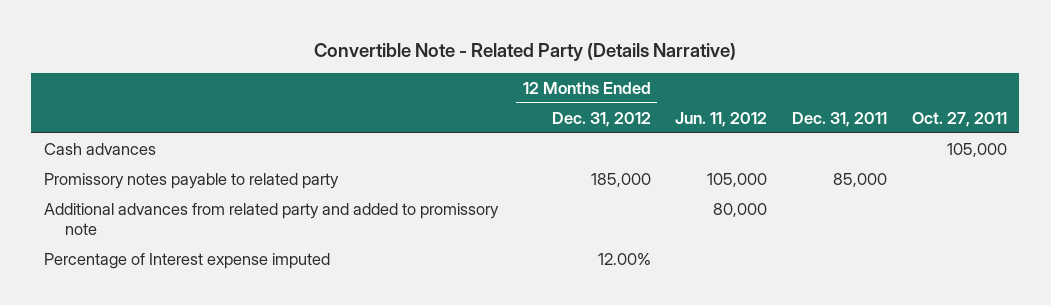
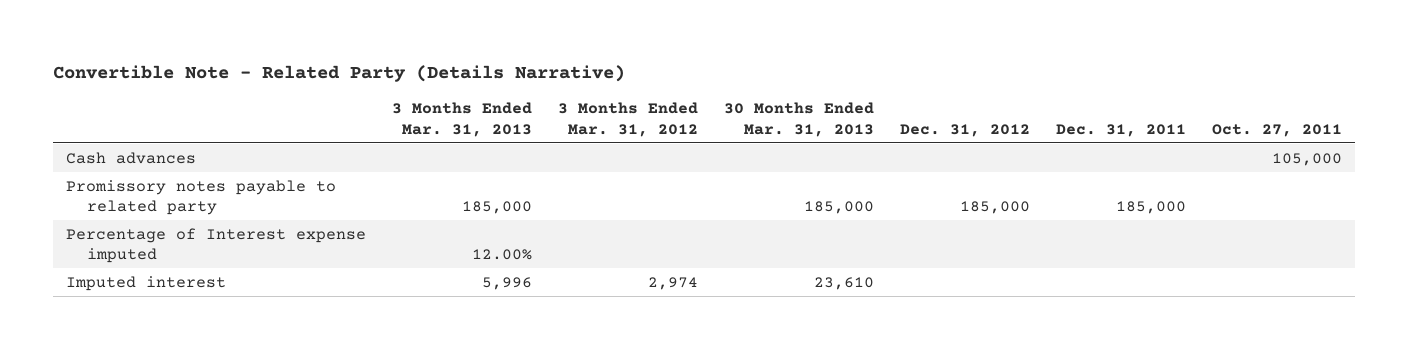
- | 12 Months Ended Dec. 31, 2012 | Jun. 11, 2012 | Dec. 31, 2011 | Oct. 27, 2011
+ | 3 Months Ended Mar. 31, 2013 | 3 Months Ended Mar. 31, 2012 | 30 Months Ended Mar. 31, 2013 | Dec. 31, 2012 | Dec. 31, 2011 | Oct. 27, 2011
- Promissory notes payable to related party | 185,000 | 105,000 | 85,000 |
- Additional advances from related party and added to promissory note | | 80,000 | |
+ Promissory notes payable to related party | 185,000 | | 185,000 | 185,000 | 185,000 |
+ Imputed interest | 5,996 | 2,974 | 23,610 | | |

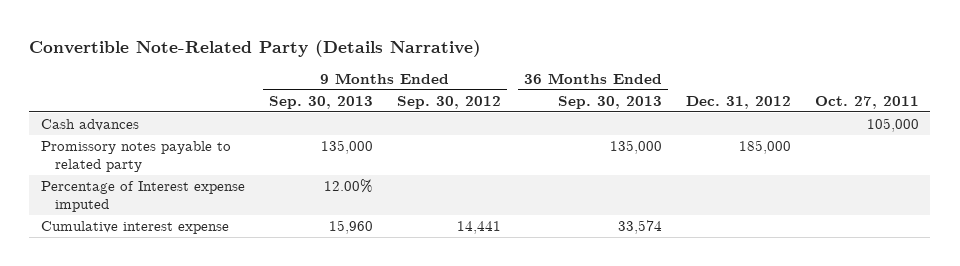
- Convertible Note - Related Party (Details Narrative)
+ Convertible Note-Related Party (Details Narrative)
- | 3 Months Ended Mar. 31, 2013 | 3 Months Ended Mar. 31, 2012 | 30 Months Ended Mar. 31, 2013 | Dec. 31, 2012 | Dec. 31, 2011 | Oct. 27, 2011
+ | 9 Months Ended Sep. 30, 2013 | 9 Months Ended Sep. 30, 2012 | 36 Months Ended Sep. 30, 2013 | Dec. 31, 2012 | Oct. 27, 2011
- Imputed interest | 5,996 | 2,974 | 23,610 | | |
+ Cumulative interest expense | 15,960 | 14,441 | 33,574 | |

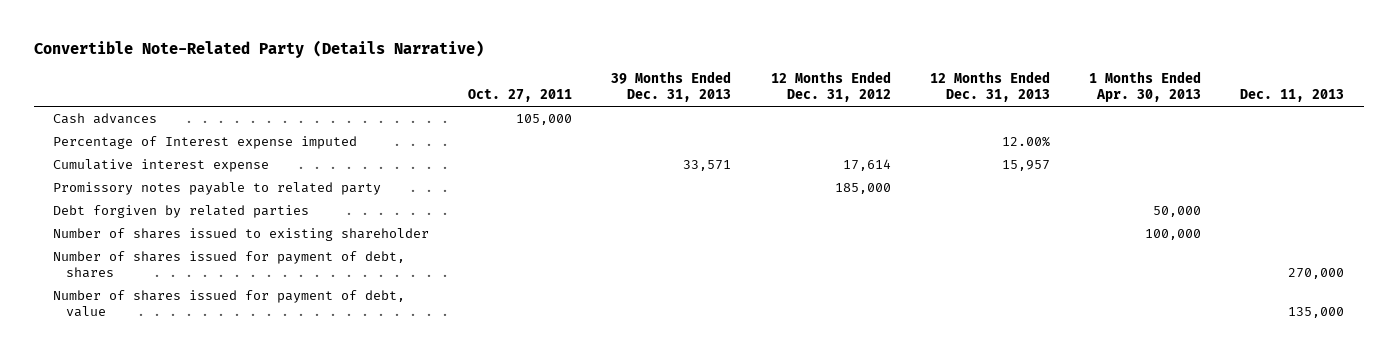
- | 9 Months Ended Sep. 30, 2013 | 9 Months Ended Sep. 30, 2012 | 36 Months Ended Sep. 30, 2013 | Dec. 31, 2012 | Oct. 27, 2011
+ | Oct. 27, 2011 | 39 Months Ended Dec. 31, 2013 | 12 Months Ended Dec. 31, 2012 | 12 Months Ended Dec. 31, 2013 | 1 Months Ended Apr. 30, 2013 | Dec. 11, 2013
moved down: Promissory notes payable to related party | | | 185,000 | | |
+ Debt forgiven by related parties | | | | | 50,000 |
+ Number of shares issued to existing shareholder | | | | | 100,000 |
+ Number of shares issued for payment of debt, shares | | | | | | 270,000
+ Number of shares issued for payment of debt, value | | | | | | 135,000

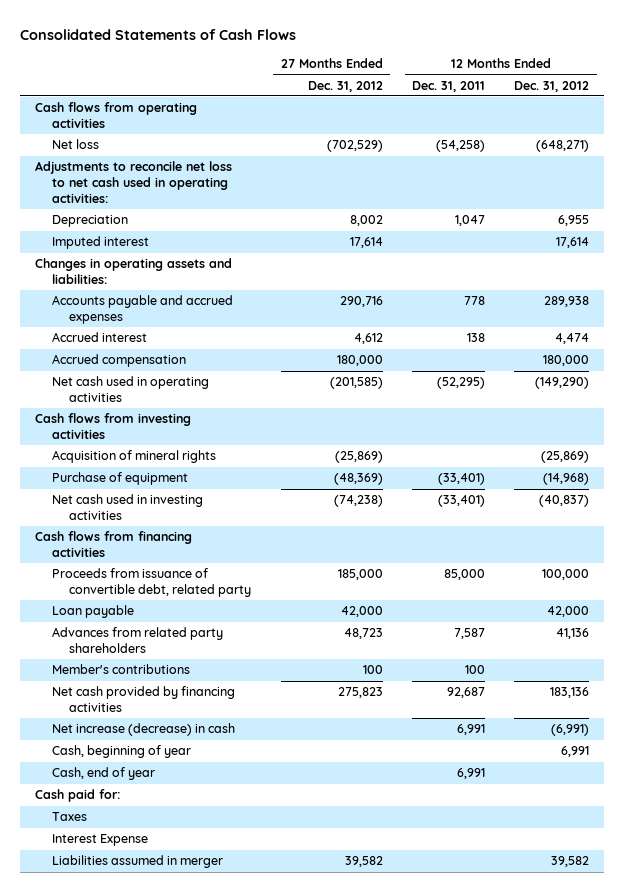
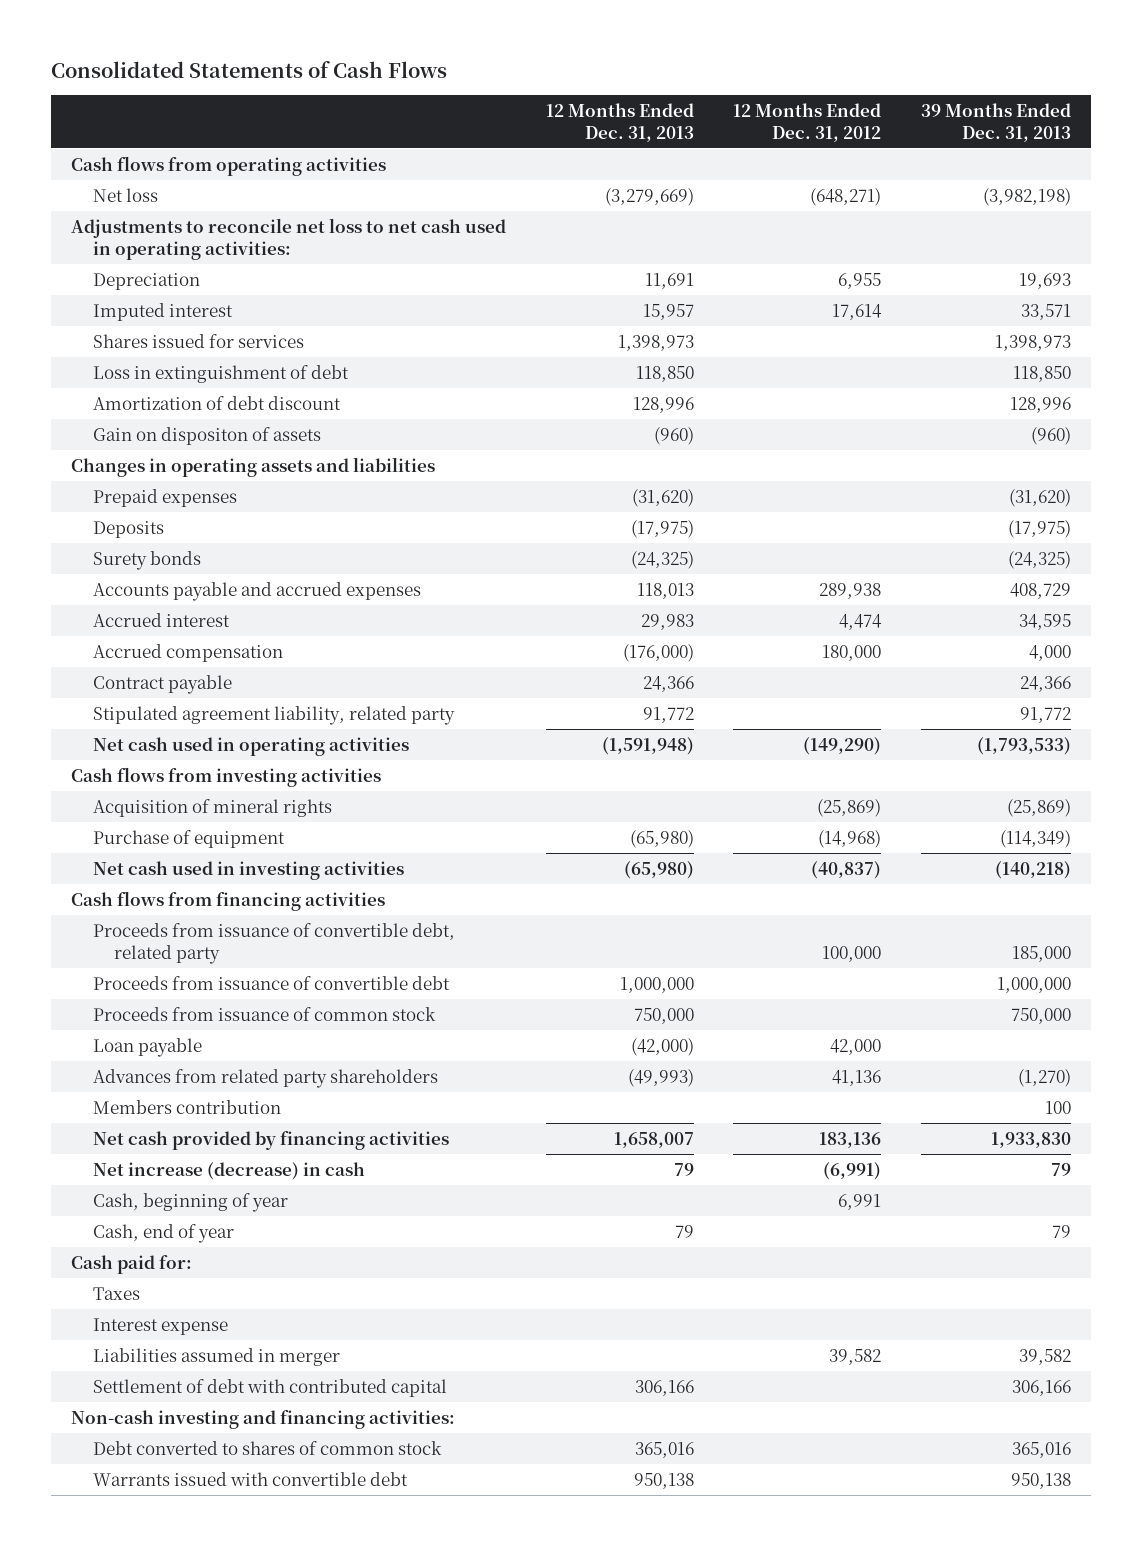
- | 27 Months Ended Dec. 31, 2012 | 12 Months Ended Dec. 31, 2011 | 12 Months Ended Dec. 31, 2012
+ | 12 Months Ended Dec. 31, 2013 | 12 Months Ended Dec. 31, 2012 | 39 Months Ended Dec. 31, 2013
- Changes in operating assets and liabilities:
+ Shares issued for services | 1,398,973 | | 1,398,973
+ Loss in extinguishment of debt | 118,850 | | 118,850
+ Amortization of debt discount | 128,996 | | 128,996
+ Gain on dispositon of assets | (960) | | (960)
+ Changes in operating assets and liabilities
+ Prepaid expenses | (31,620) | | (31,620)
+ Deposits | (17,975) | | (17,975)
+ Surety bonds | (24,325) | | (24,325)
+ Contract payable | 24,366 | | 24,366
+ Stipulated agreement liability, related party | 91,772 | | 91,772
+ Proceeds from issuance of convertible debt | 1,000,000 | | 1,000,000
+ Proceeds from issuance of common stock | 750,000 | | 750,000
- Member's contributions | 100 | 100 |
+ Members contribution | | | 100
- Interest Expense
+ Interest expense
+ Settlement of debt with contributed capital | 306,166 | | 306,166
+ Non-cash investing and financing activities:
+ Debt converted to shares of common stock | 365,016 | | 365,016
+ Warrants issued with convertible debt | 950,138 | | 950,138

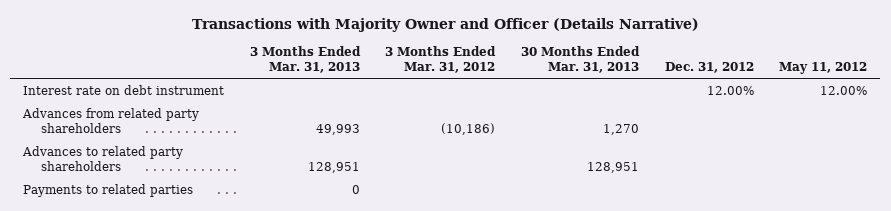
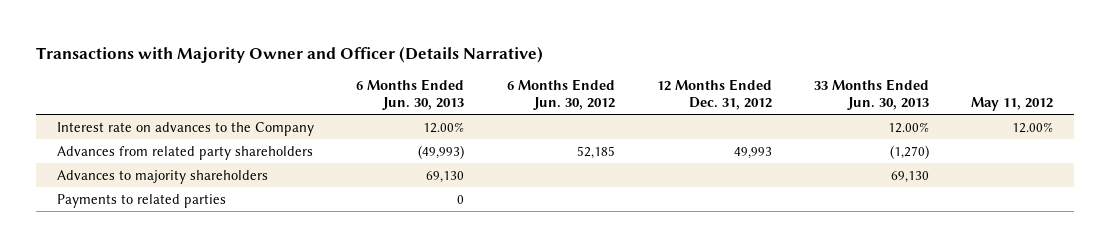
- | 3 Months Ended Mar. 31, 2013 | 3 Months Ended Mar. 31, 2012 | 30 Months Ended Mar. 31, 2013 | Dec. 31, 2012 | May 11, 2012
+ | 6 Months Ended Jun. 30, 2013 | 6 Months Ended Jun. 30, 2012 | 12 Months Ended Dec. 31, 2012 | 33 Months Ended Jun. 30, 2013 | May 11, 2012
- Interest rate on debt instrument | | | | 12.00% | 12.00%
+ Interest rate on advances to the Company | 12.00% | | | 12.00% | 12.00%
- Advances to related party shareholders | 128,951 | | 128,951 | |
+ Advances to majority shareholders | 69,130 | | | 69,130 |

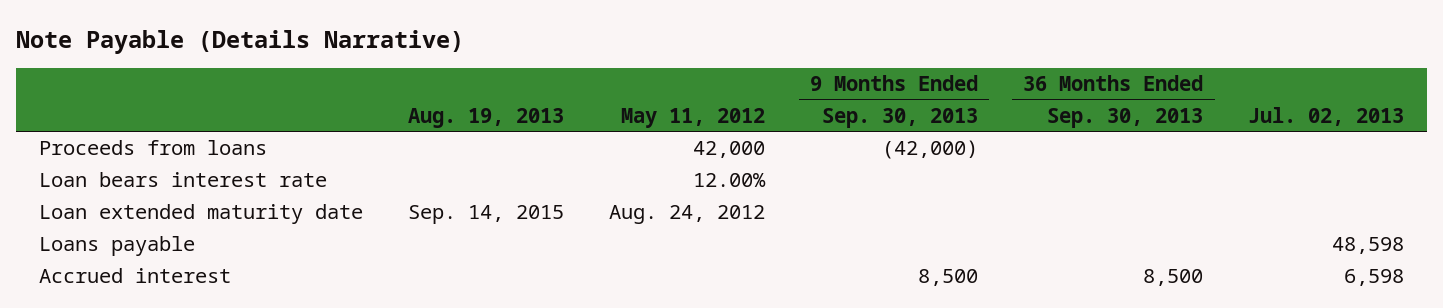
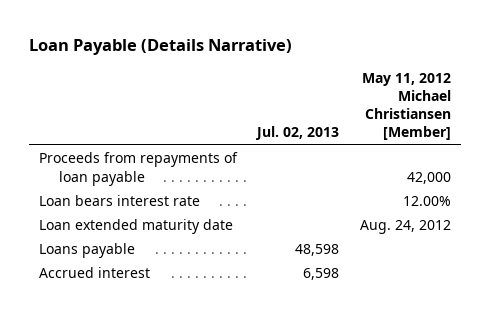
- Note Payable (Details Narrative)
+ Loan Payable (Details Narrative)
- | Aug. 19, 2013 | May 11, 2012 | 9 Months Ended Sep. 30, 2013 | 36 Months Ended Sep. 30, 2013 | Jul. 02, 2013
+ | Jul. 02, 2013 | May 11, 2012 Michael Christiansen [Member]
- Proceeds from loans | | 42,000 | (42,000) | |
+ Proceeds from repayments of loan payable | | 42,000

